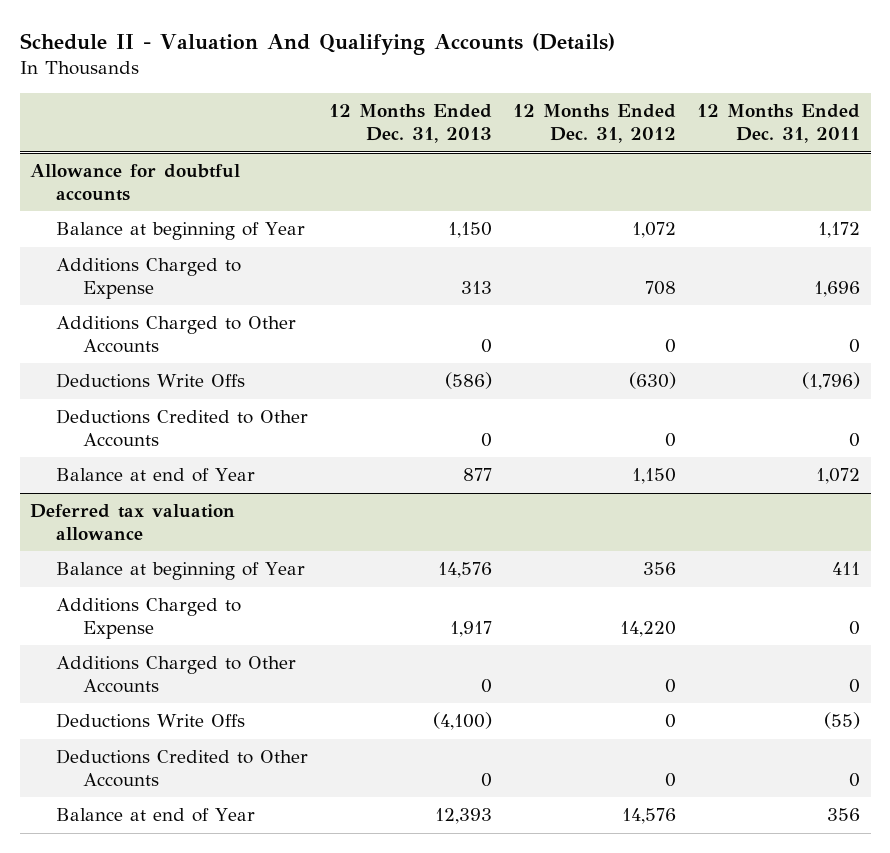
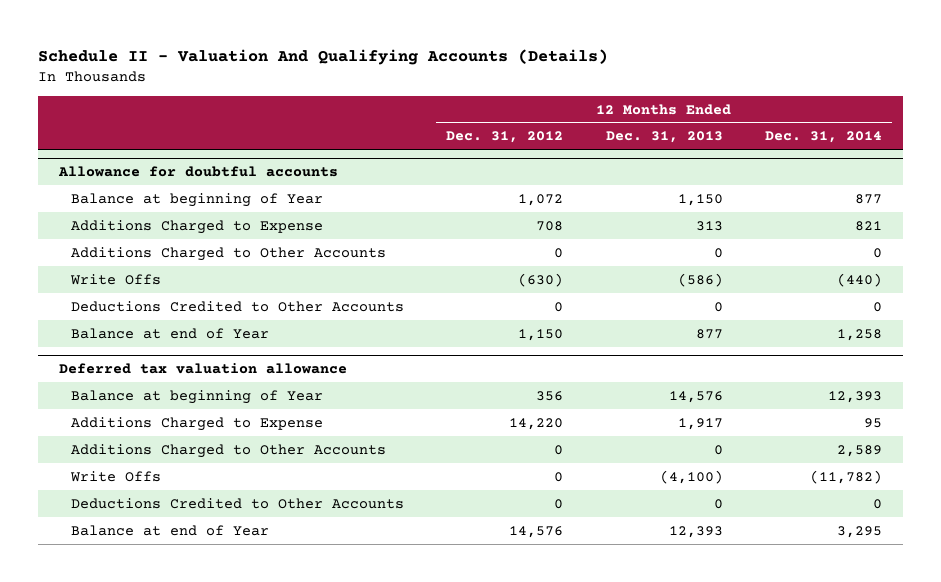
- | 12 Months Ended Dec. 31, 2013 | 12 Months Ended Dec. 31, 2012 | 12 Months Ended Dec. 31, 2011
+ | 12 Months Ended Dec. 31, 2012 | 12 Months Ended Dec. 31, 2013 | 12 Months Ended Dec. 31, 2014
@ Allowance for doubtful accounts
- Deductions Write Offs | (586) | (630) | (1,796)
+ Write Offs | (630) | (586) | (440)
@ Deferred tax valuation allowance
- Deductions Write Offs | (4,100) | 0 | (55)
+ Write Offs | 0 | (4,100) | (11,782)

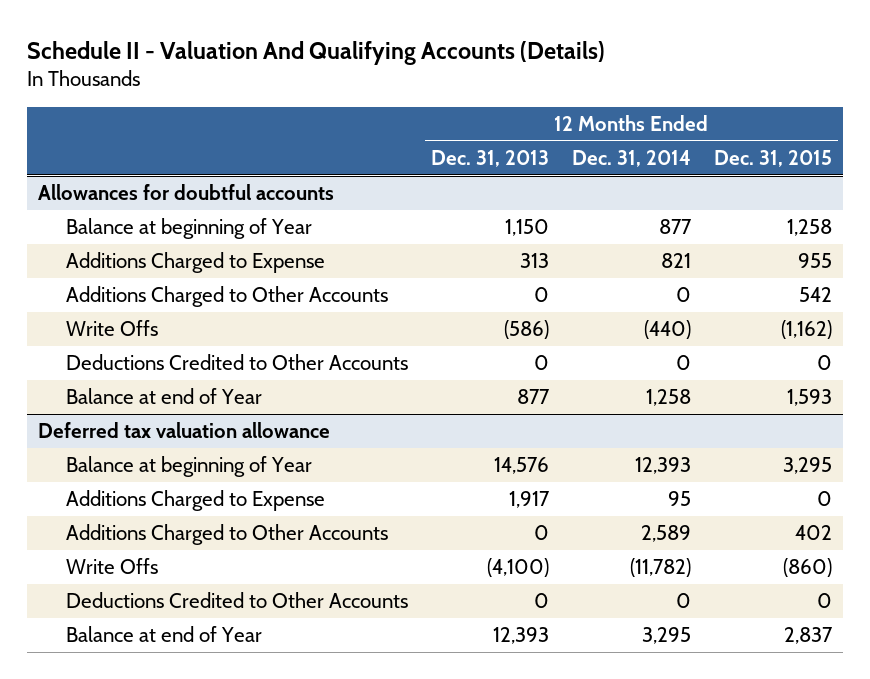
- | 12 Months Ended Dec. 31, 2012 | 12 Months Ended Dec. 31, 2013 | 12 Months Ended Dec. 31, 2014
+ | 12 Months Ended Dec. 31, 2013 | 12 Months Ended Dec. 31, 2014 | 12 Months Ended Dec. 31, 2015
- Allowance for doubtful accounts
+ Allowances for doubtful accounts

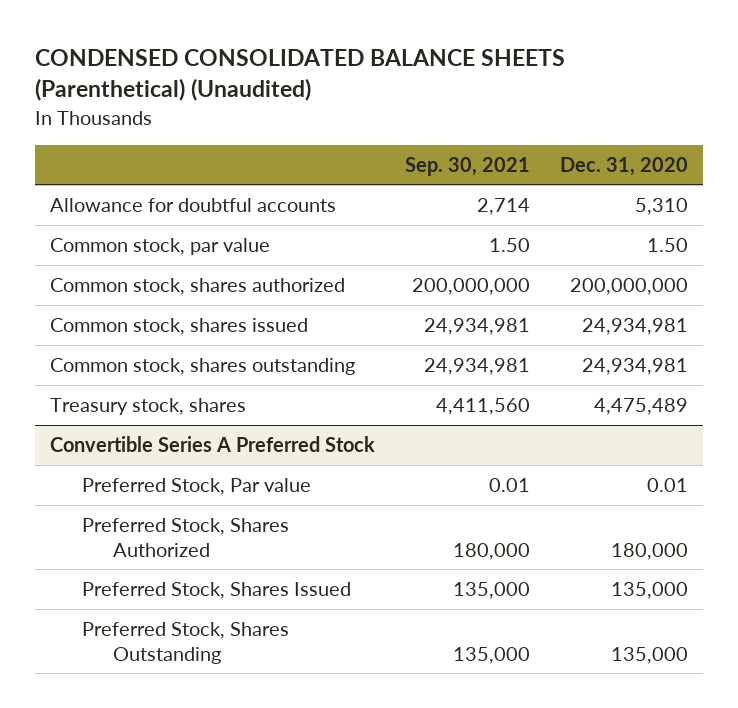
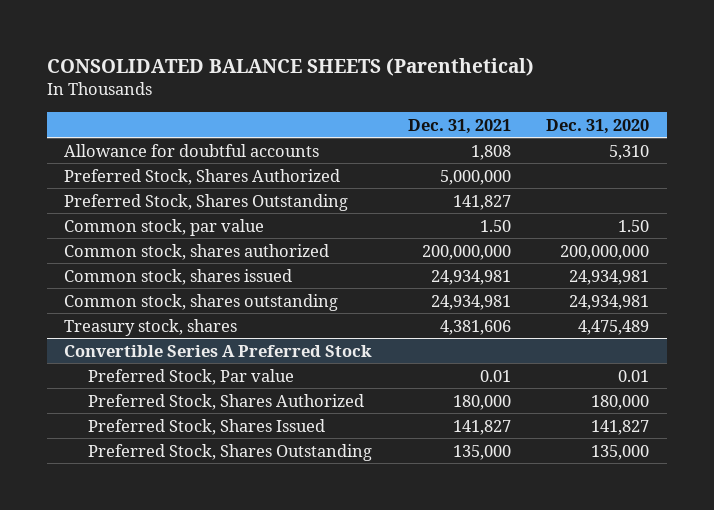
- CONDENSED CONSOLIDATED BALANCE SHEETS (Parenthetical) (Unaudited)
+ CONSOLIDATED BALANCE SHEETS (Parenthetical)
- | Sep. 30, 2021 | Dec. 31, 2020
+ | Dec. 31, 2021 | Dec. 31, 2020
+ Preferred Stock, Shares Authorized | 5,000,000 |
+ Preferred Stock, Shares Outstanding | 141,827 |
@ Convertible Series A Preferred Stock
- Preferred Stock, Shares Issued | 135,000 | 135,000
+ Preferred Stock, Shares Issued | 141,827 | 141,827

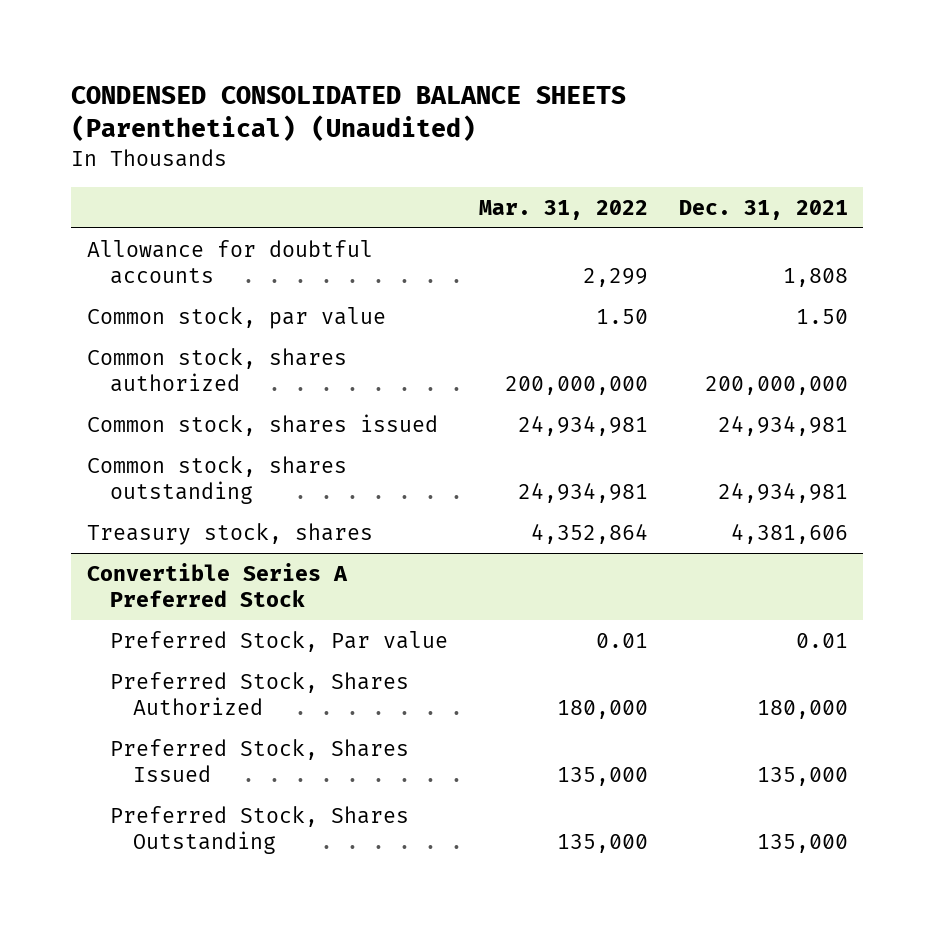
- CONSOLIDATED BALANCE SHEETS (Parenthetical)
+ CONDENSED CONSOLIDATED BALANCE SHEETS (Parenthetical) (Unaudited)
- | Dec. 31, 2021 | Dec. 31, 2020
+ | Mar. 31, 2022 | Dec. 31, 2021
- Preferred Stock, Shares Authorized | 5,000,000 |
- Preferred Stock, Shares Outstanding | 141,827 |
@ Convertible Series A Preferred Stock
- Preferred Stock, Shares Issued | 141,827 | 141,827
+ Preferred Stock, Shares Issued | 135,000 | 135,000

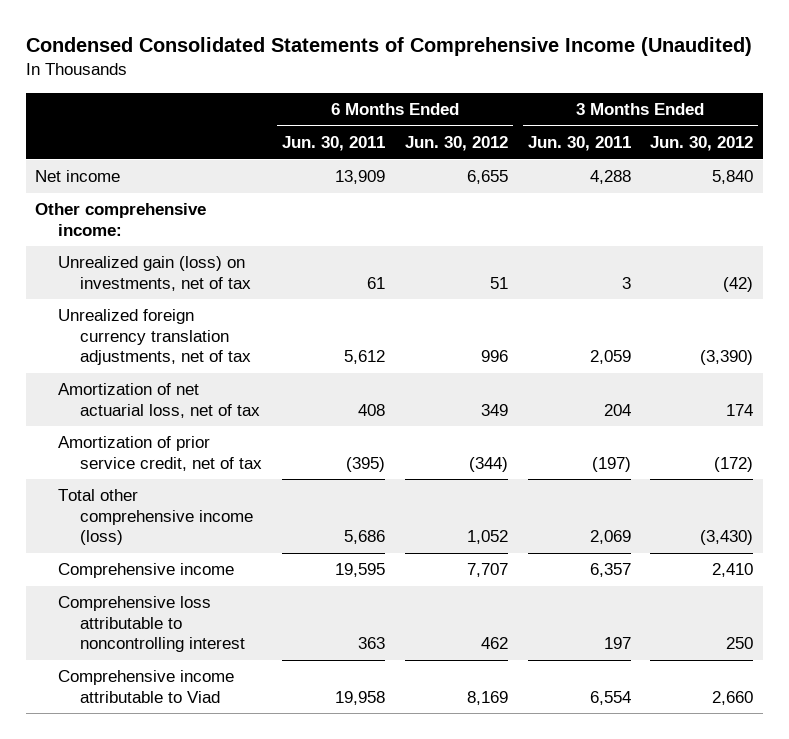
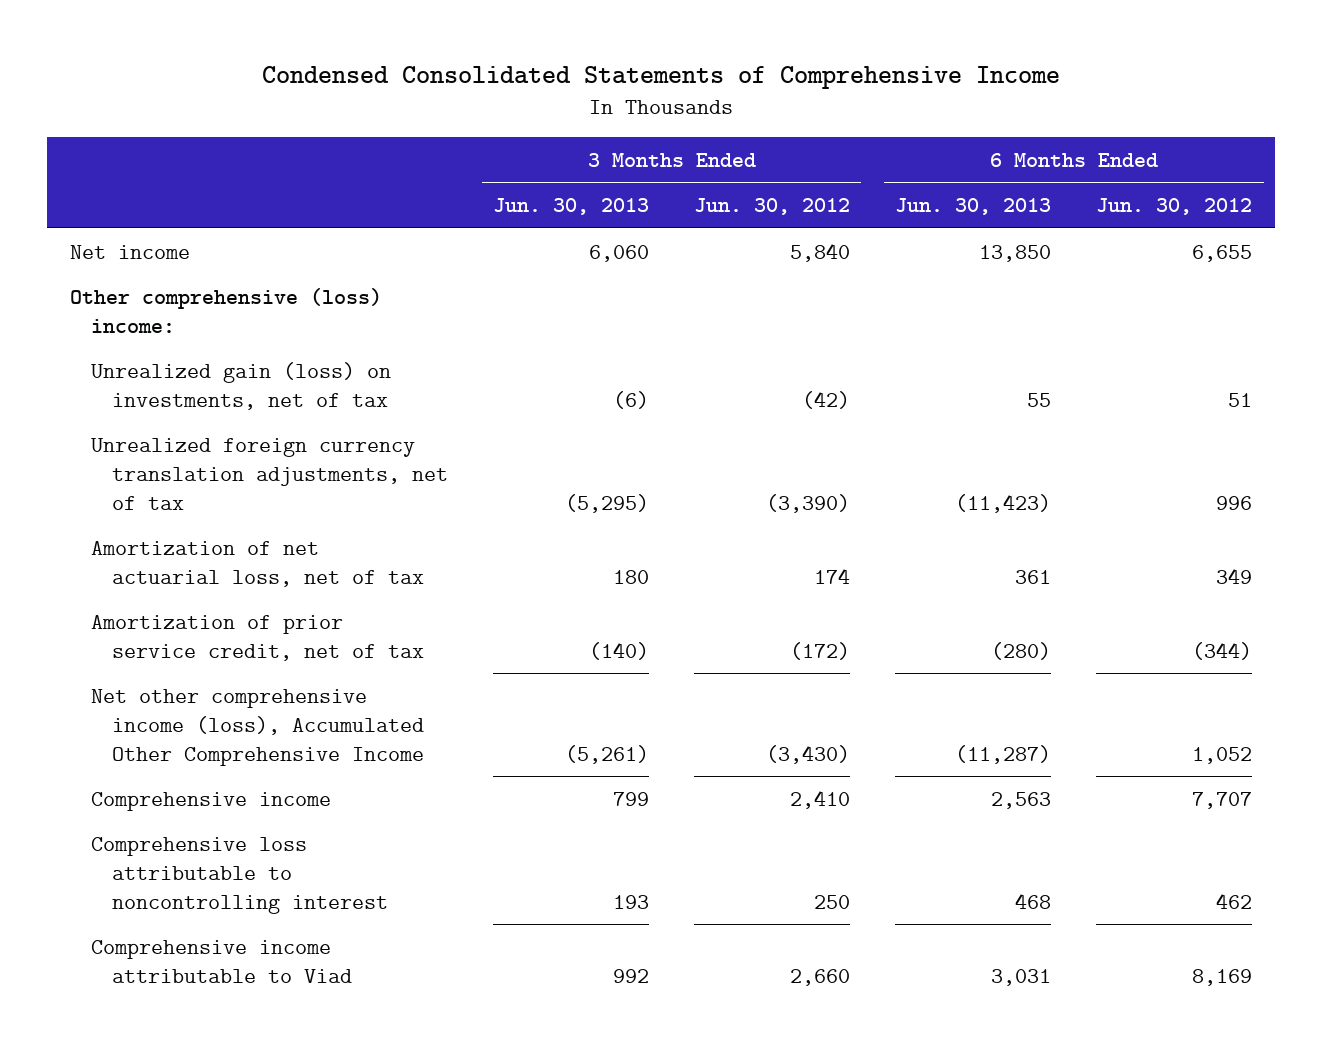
- Condensed Consolidated Statements of Comprehensive Income (Unaudited)
+ Condensed Consolidated Statements of Comprehensive Income
- | 6 Months Ended Jun. 30, 2011 | 6 Months Ended Jun. 30, 2012 | 3 Months Ended Jun. 30, 2011 | 3 Months Ended Jun. 30, 2012
+ | 3 Months Ended Jun. 30, 2013 | 3 Months Ended Jun. 30, 2012 | 6 Months Ended Jun. 30, 2013 | 6 Months Ended Jun. 30, 2012
- Other comprehensive income:
+ Other comprehensive (loss) income:
- Total other comprehensive income (loss) | 5,686 | 1,052 | 2,069 | (3,430)
+ Net other comprehensive income (loss), Accumulated Other Comprehensive Income | (5,261) | (3,430) | (11,287) | 1,052

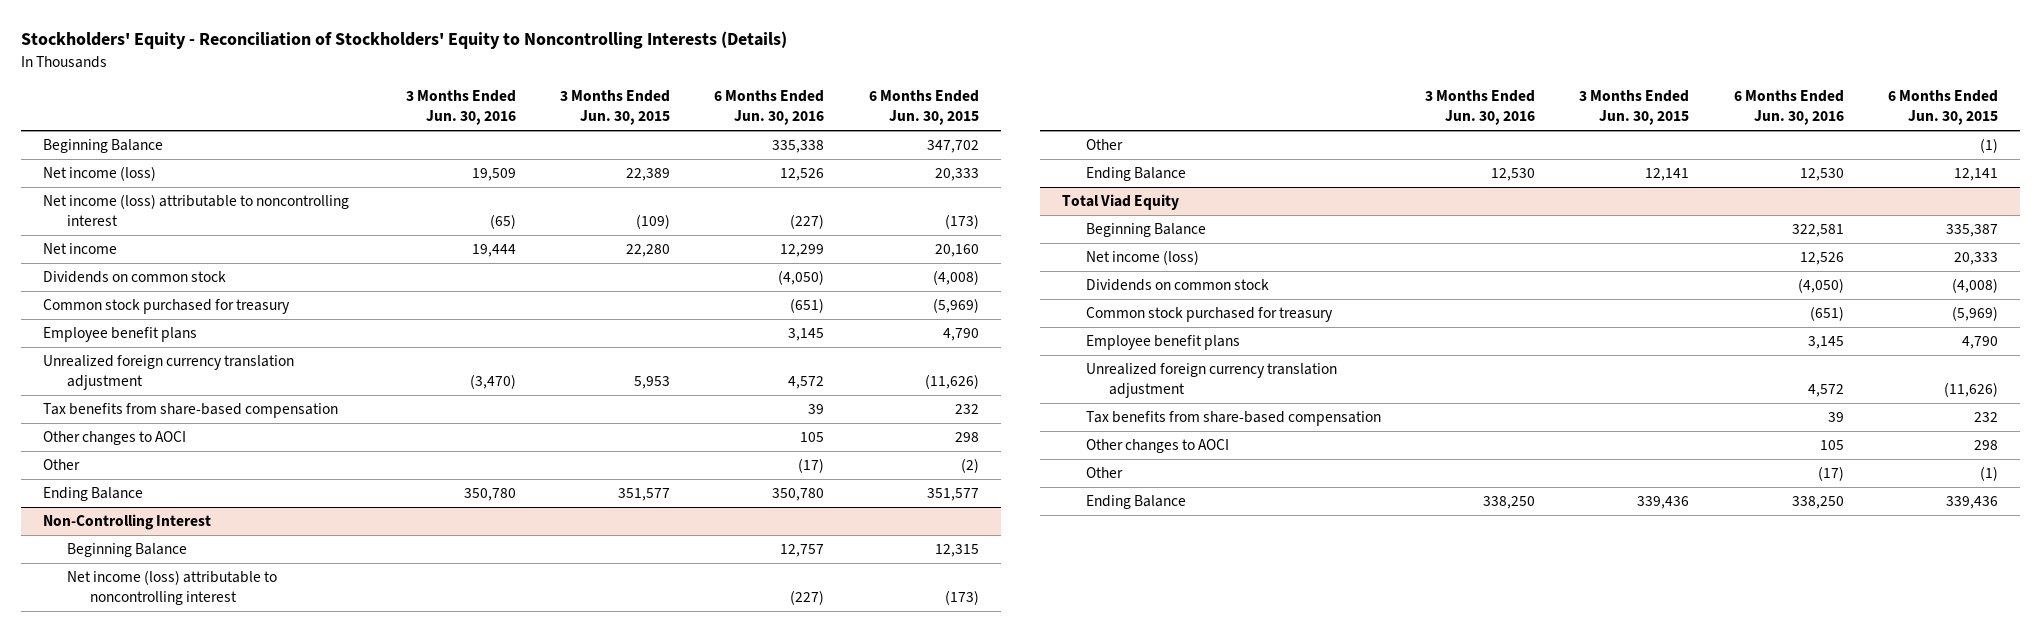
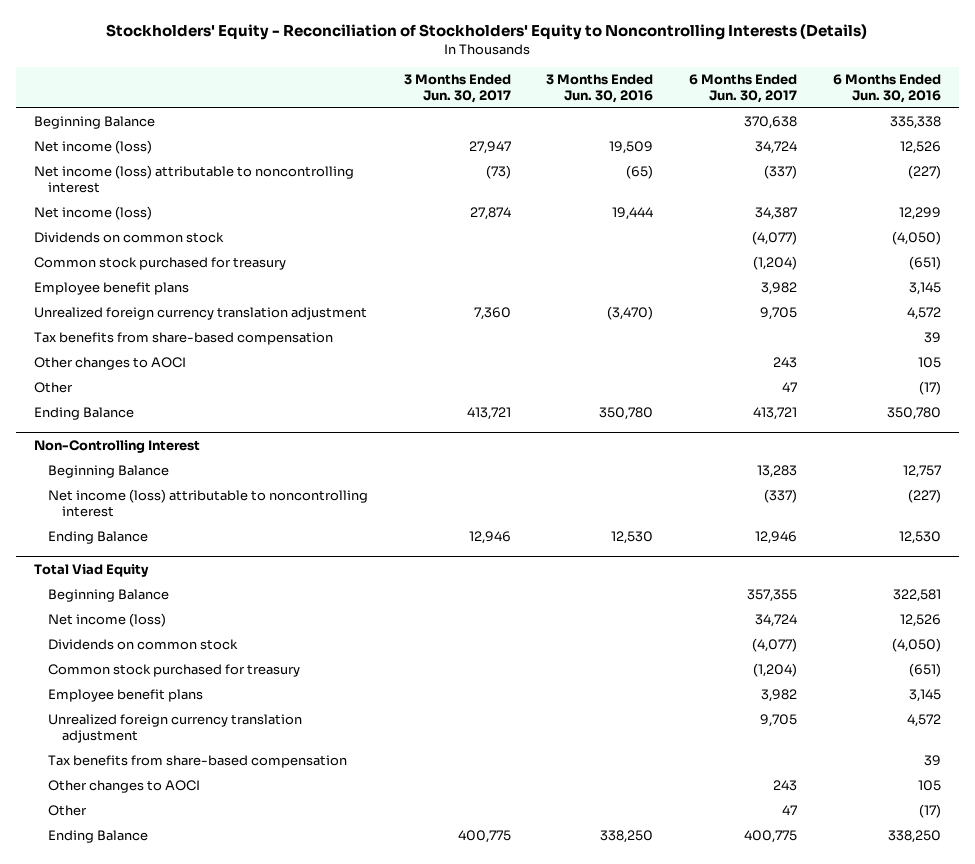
- | 3 Months Ended Jun. 30, 2016 | 3 Months Ended Jun. 30, 2015 | 6 Months Ended Jun. 30, 2016 | 6 Months Ended Jun. 30, 2015
+ | 3 Months Ended Jun. 30, 2017 | 3 Months Ended Jun. 30, 2016 | 6 Months Ended Jun. 30, 2017 | 6 Months Ended Jun. 30, 2016
- Net income | 19,444 | 22,280 | 12,299 | 20,160
+ Net income (loss) | 27,874 | 19,444 | 34,387 | 12,299
@ Non-Controlling Interest
- Other | | | | (1)

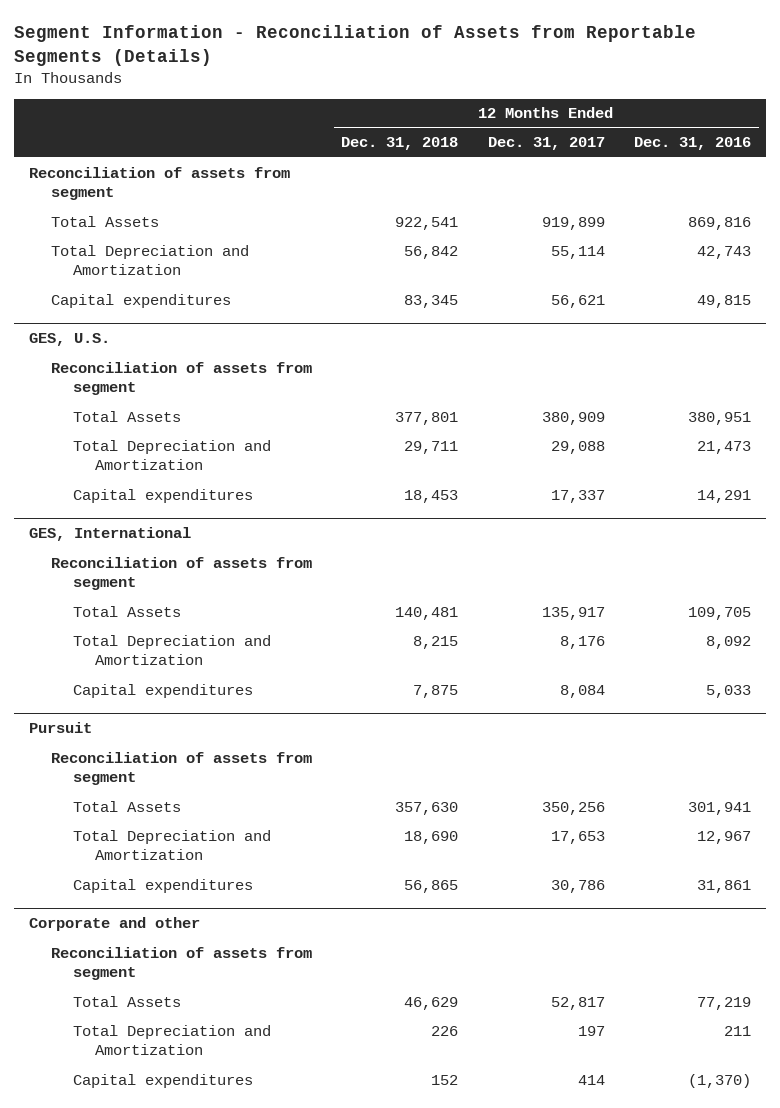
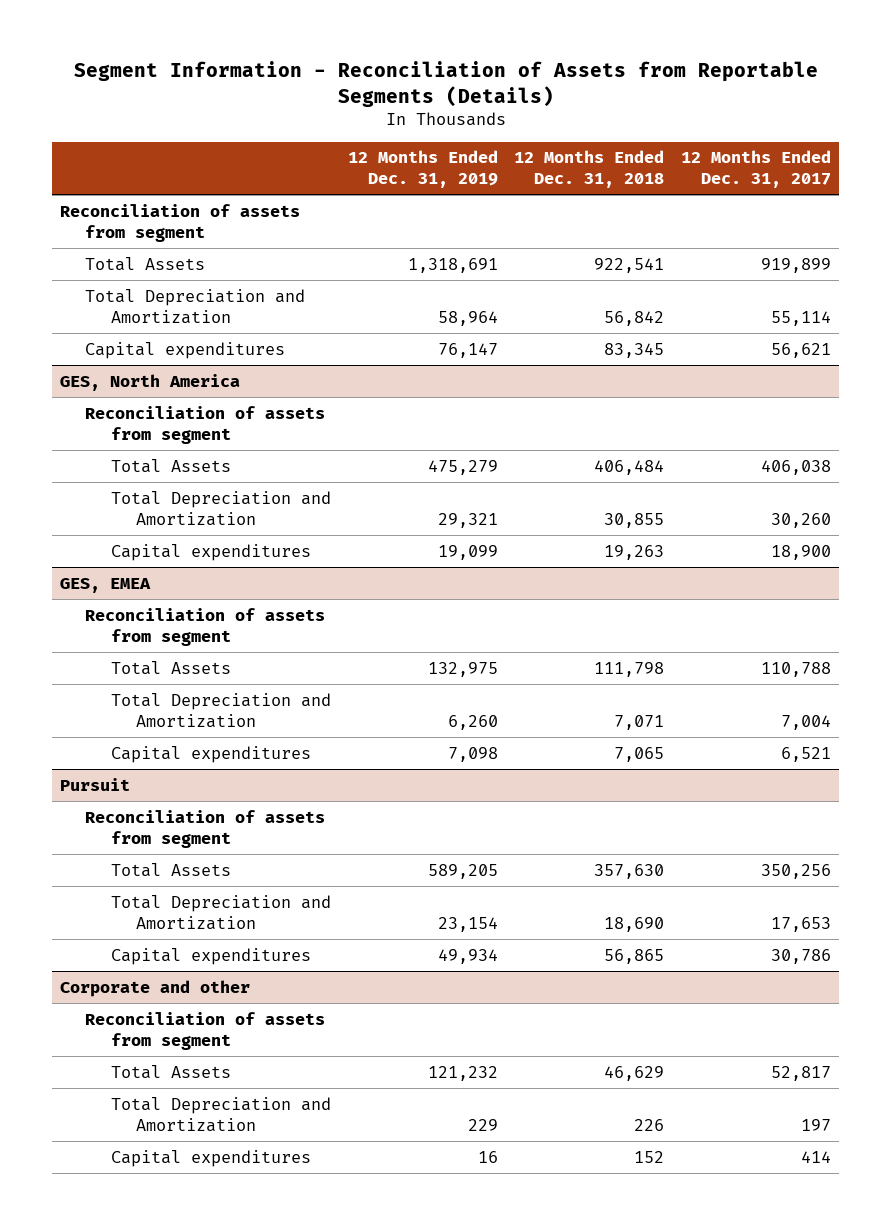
- | 12 Months Ended Dec. 31, 2018 | 12 Months Ended Dec. 31, 2017 | 12 Months Ended Dec. 31, 2016
+ | 12 Months Ended Dec. 31, 2019 | 12 Months Ended Dec. 31, 2018 | 12 Months Ended Dec. 31, 2017
- GES, U.S.
+ GES, North America
- Total Assets | 377,801 | 380,909 | 380,951
- Total Depreciation and Amortization | 29,711 | 29,088 | 21,473
- Capital expenditures | 18,453 | 17,337 | 14,291
- GES, International
+ Total Assets | 475,279 | 406,484 | 406,038
+ Total Depreciation and Amortization | 29,321 | 30,855 | 30,260
+ Capital expenditures | 19,099 | 19,263 | 18,900
+ GES, EMEA
- Total Assets | 140,481 | 135,917 | 109,705
- Total Depreciation and Amortization | 8,215 | 8,176 | 8,092
- Capital expenditures | 7,875 | 8,084 | 5,033
+ Total Assets | 132,975 | 111,798 | 110,788
+ Total Depreciation and Amortization | 6,260 | 7,071 | 7,004
+ Capital expenditures | 7,098 | 7,065 | 6,521

